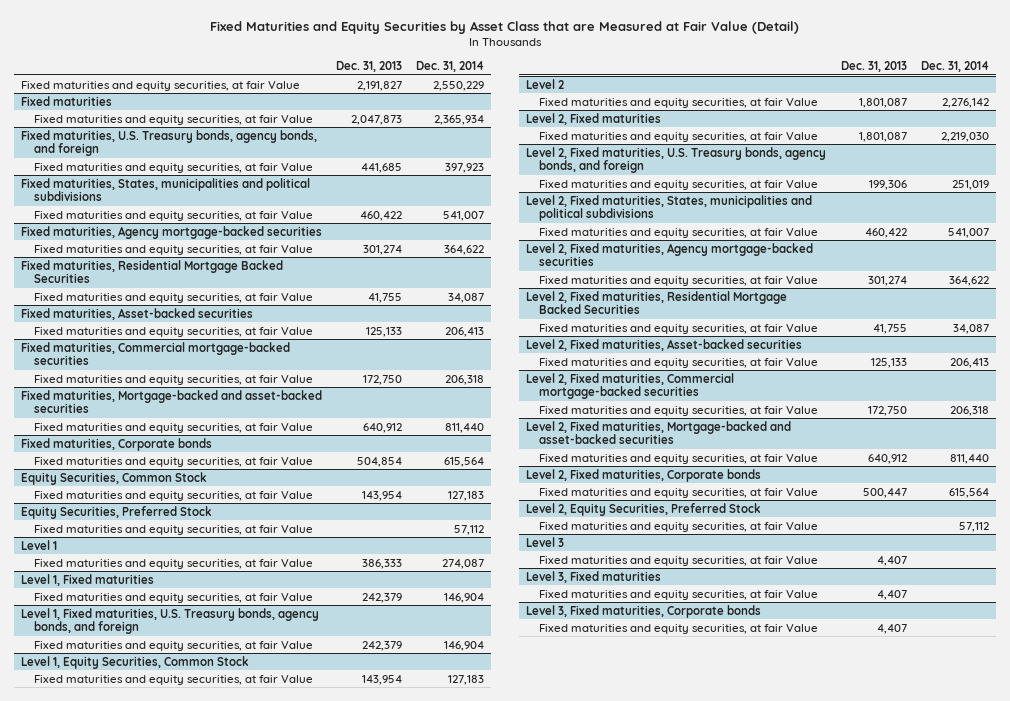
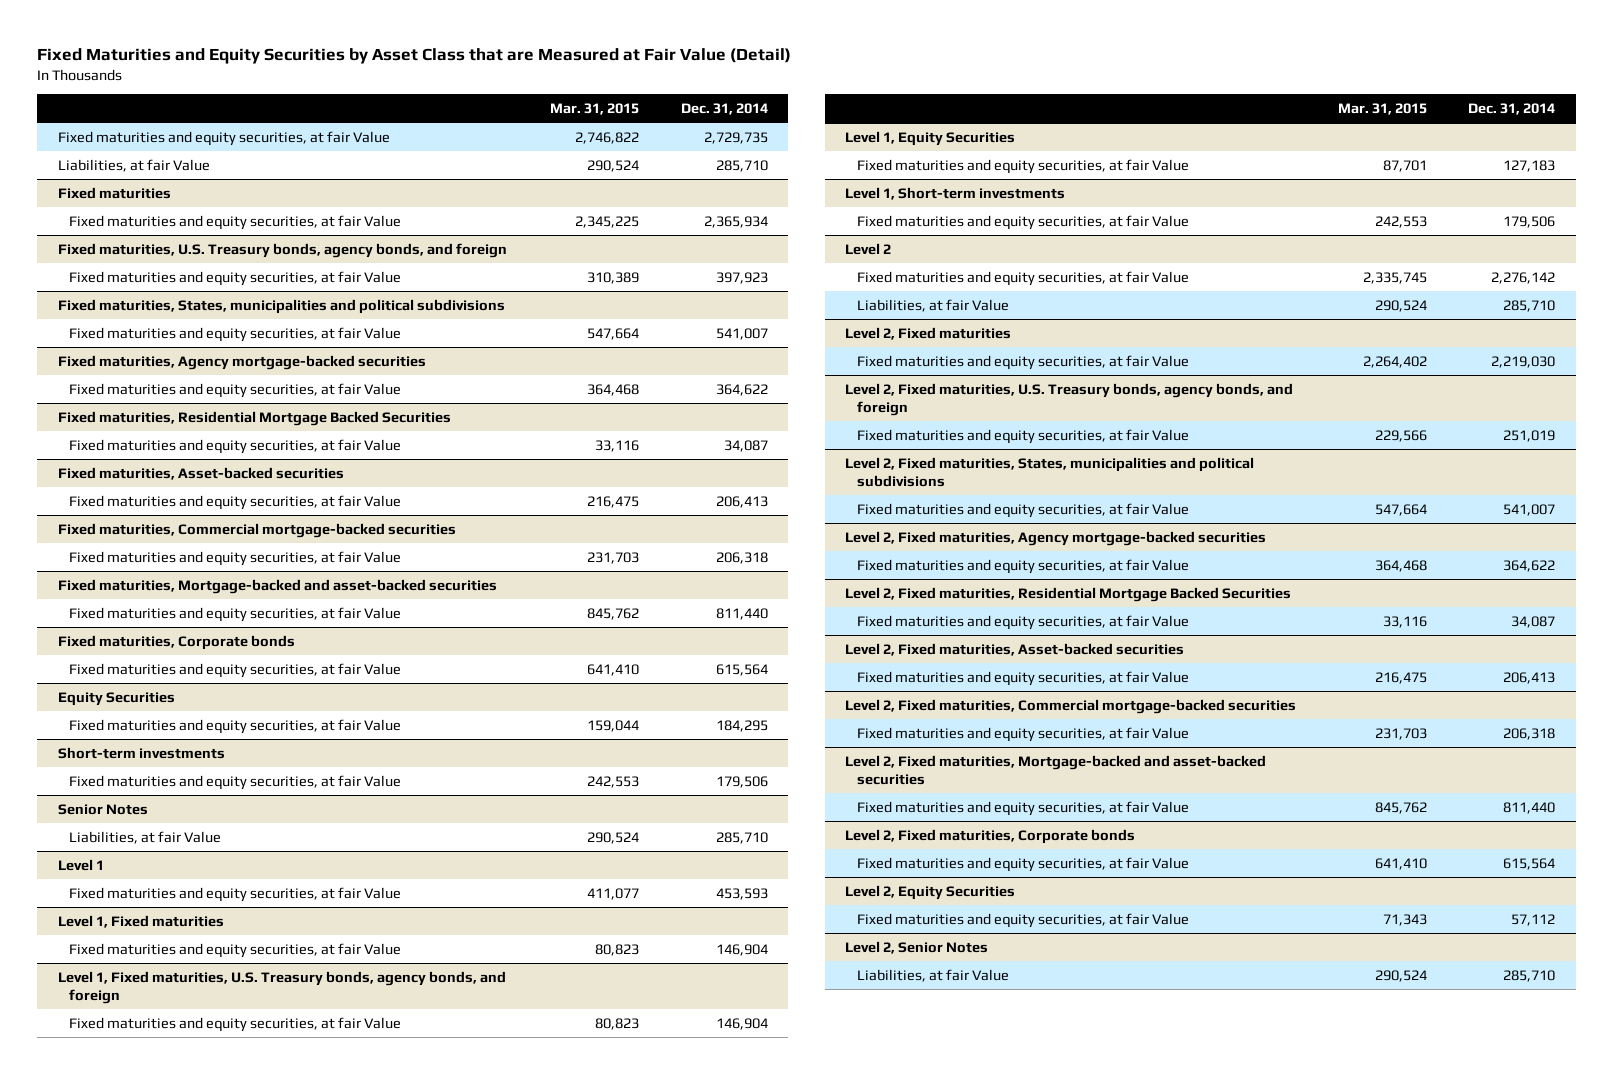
- | Dec. 31, 2013 | Dec. 31, 2014
+ | Mar. 31, 2015 | Dec. 31, 2014
- Fixed maturities and equity securities, at fair Value | 2,191,827 | 2,550,229
+ Fixed maturities and equity securities, at fair Value | 2,746,822 | 2,729,735
+ Liabilities, at fair Value | 290,524 | 285,710
- Equity Securities, Common Stock
- Fixed maturities and equity securities, at fair Value | 143,954 | 127,183
- Equity Securities, Preferred Stock
- Fixed maturities and equity securities, at fair Value | | 57,112
+ Equity Securities
+ Fixed maturities and equity securities, at fair Value | 159,044 | 184,295
+ Short-term investments
+ Fixed maturities and equity securities, at fair Value | 242,553 | 179,506
+ Senior Notes
+ Liabilities, at fair Value | 290,524 | 285,710
@ Level 1
- Fixed maturities and equity securities, at fair Value | 386,333 | 274,087
+ Fixed maturities and equity securities, at fair Value | 411,077 | 453,593
- Level 1, Equity Securities, Common Stock
+ Level 1, Equity Securities
+ Level 1, Short-term investments
+ Fixed maturities and equity securities, at fair Value | 242,553 | 179,506
@ Level 2
+ Liabilities, at fair Value | 290,524 | 285,710
- Level 2, Equity Securities, Preferred Stock
+ Level 2, Equity Securities
- Level 3
- Fixed maturities and equity securities, at fair Value | 4,407 |
- Level 3, Fixed maturities
- Fixed maturities and equity securities, at fair Value | 4,407 |
- Level 3, Fixed maturities, Corporate bonds
- Fixed maturities and equity securities, at fair Value | 4,407 |
+ Level 2, Senior Notes
+ Liabilities, at fair Value | 290,524 | 285,710

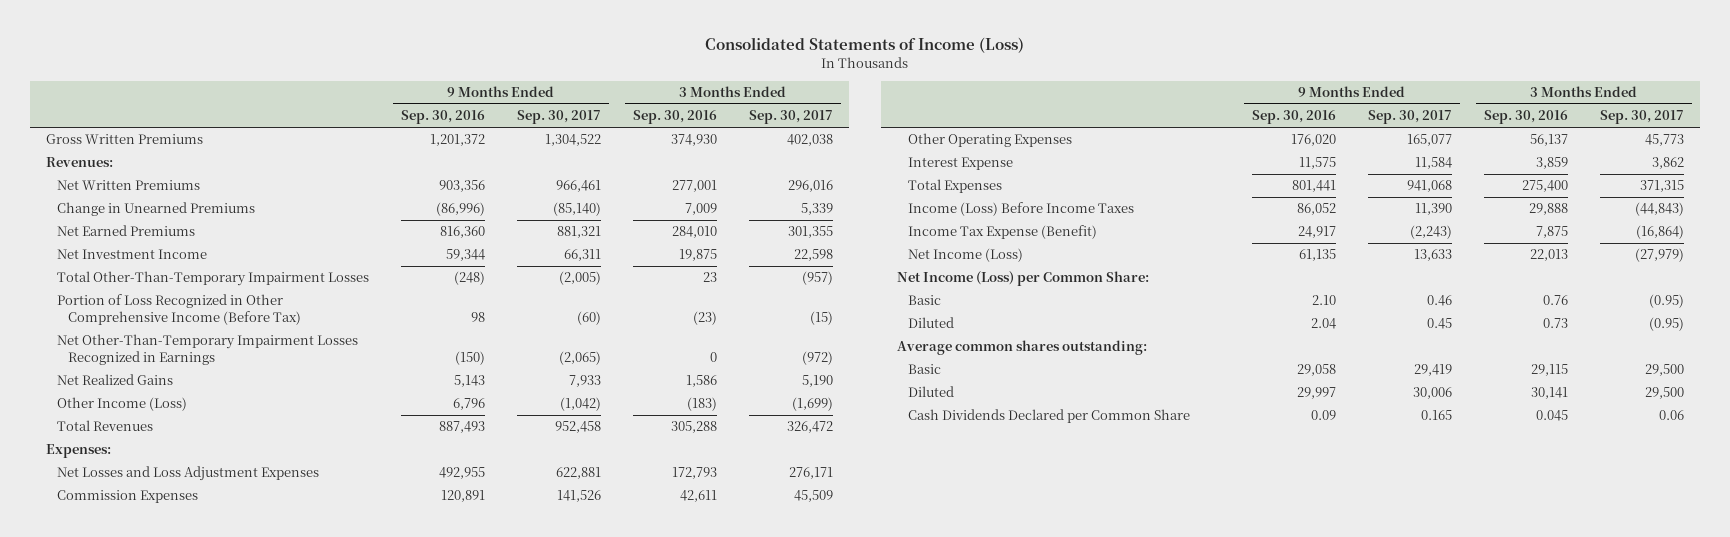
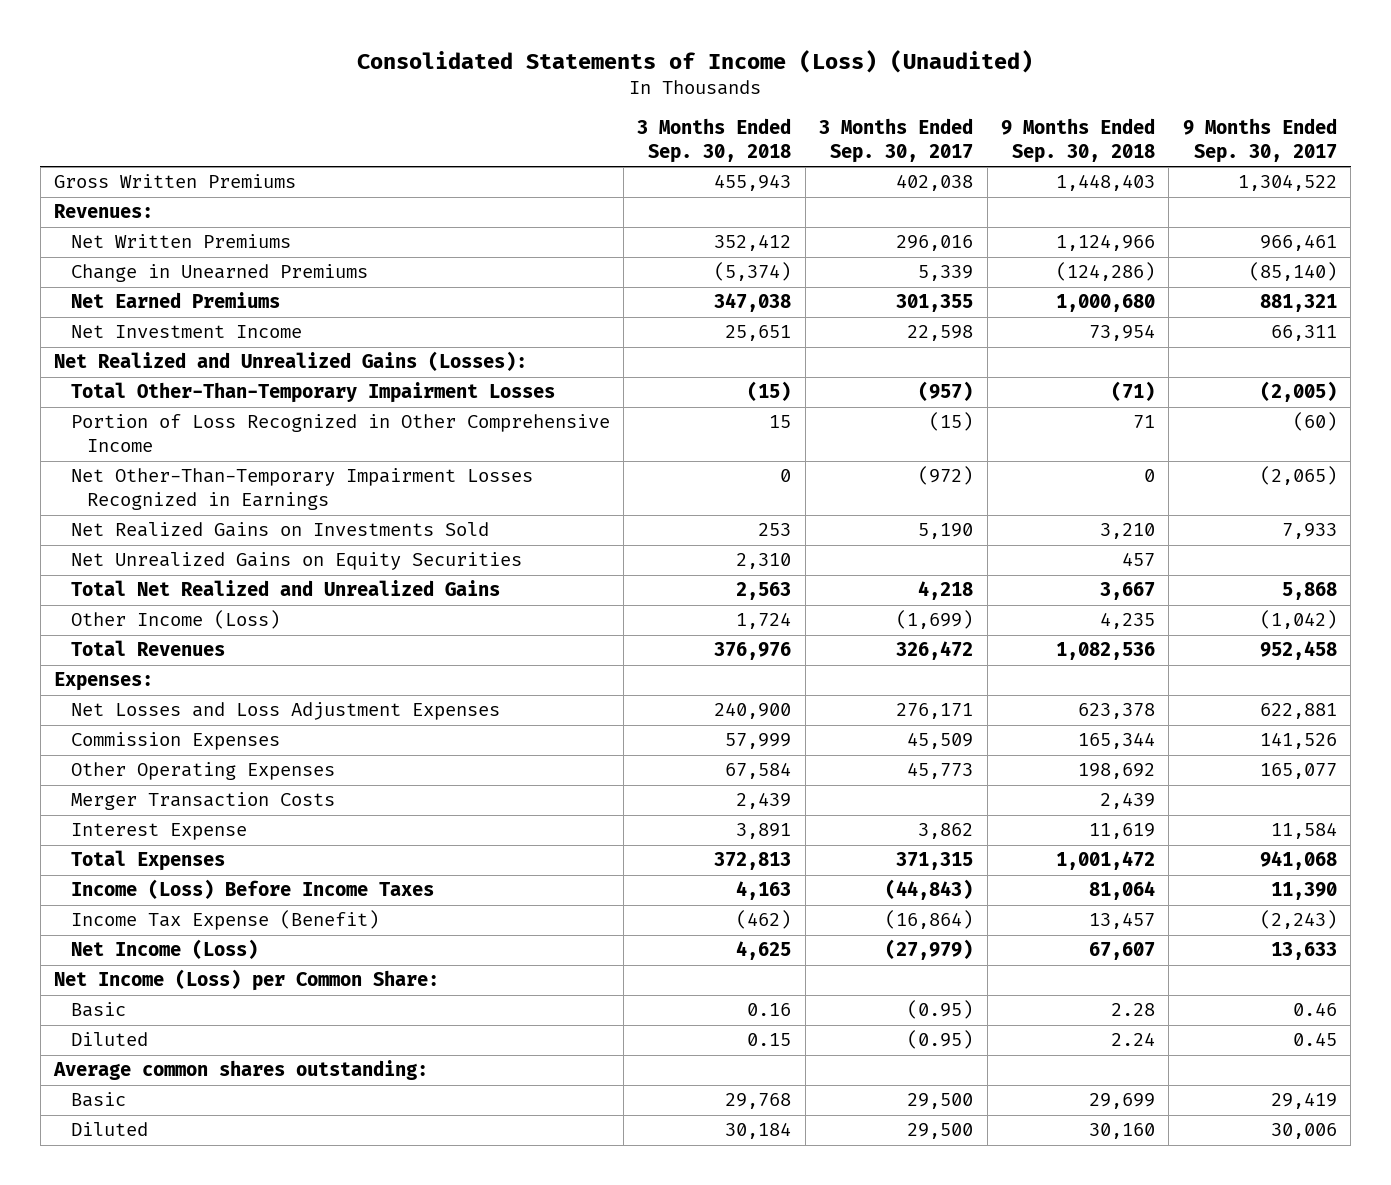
- Consolidated Statements of Income (Loss)
+ Consolidated Statements of Income (Loss) (Unaudited)
- | 9 Months Ended Sep. 30, 2016 | 9 Months Ended Sep. 30, 2017 | 3 Months Ended Sep. 30, 2016 | 3 Months Ended Sep. 30, 2017
+ | 3 Months Ended Sep. 30, 2018 | 3 Months Ended Sep. 30, 2017 | 9 Months Ended Sep. 30, 2018 | 9 Months Ended Sep. 30, 2017
+ Net Realized and Unrealized Gains (Losses):
- Portion of Loss Recognized in Other Comprehensive Income (Before Tax) | 98 | (60) | (23) | (15)
+ Portion of Loss Recognized in Other Comprehensive Income | 15 | (15) | 71 | (60)
- Net Realized Gains | 5,143 | 7,933 | 1,586 | 5,190
+ Net Realized Gains on Investments Sold | 253 | 5,190 | 3,210 | 7,933
+ Net Unrealized Gains on Equity Securities | 2,310 | | 457 |
+ Total Net Realized and Unrealized Gains | 2,563 | 4,218 | 3,667 | 5,868
+ Merger Transaction Costs | 2,439 | | 2,439 |
- Cash Dividends Declared per Common Share | 0.09 | 0.165 | 0.045 | 0.06

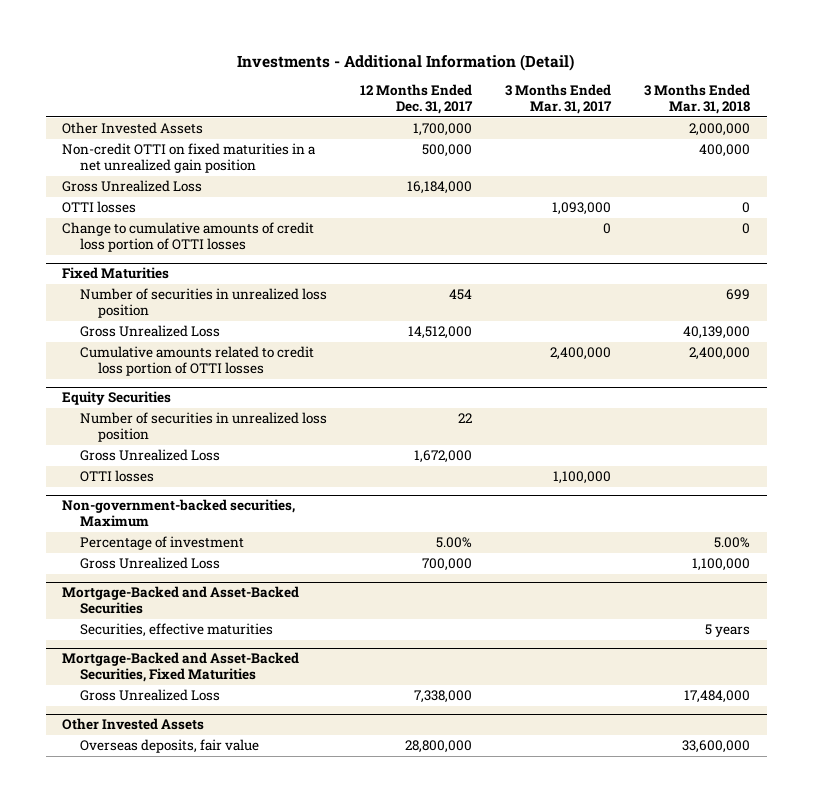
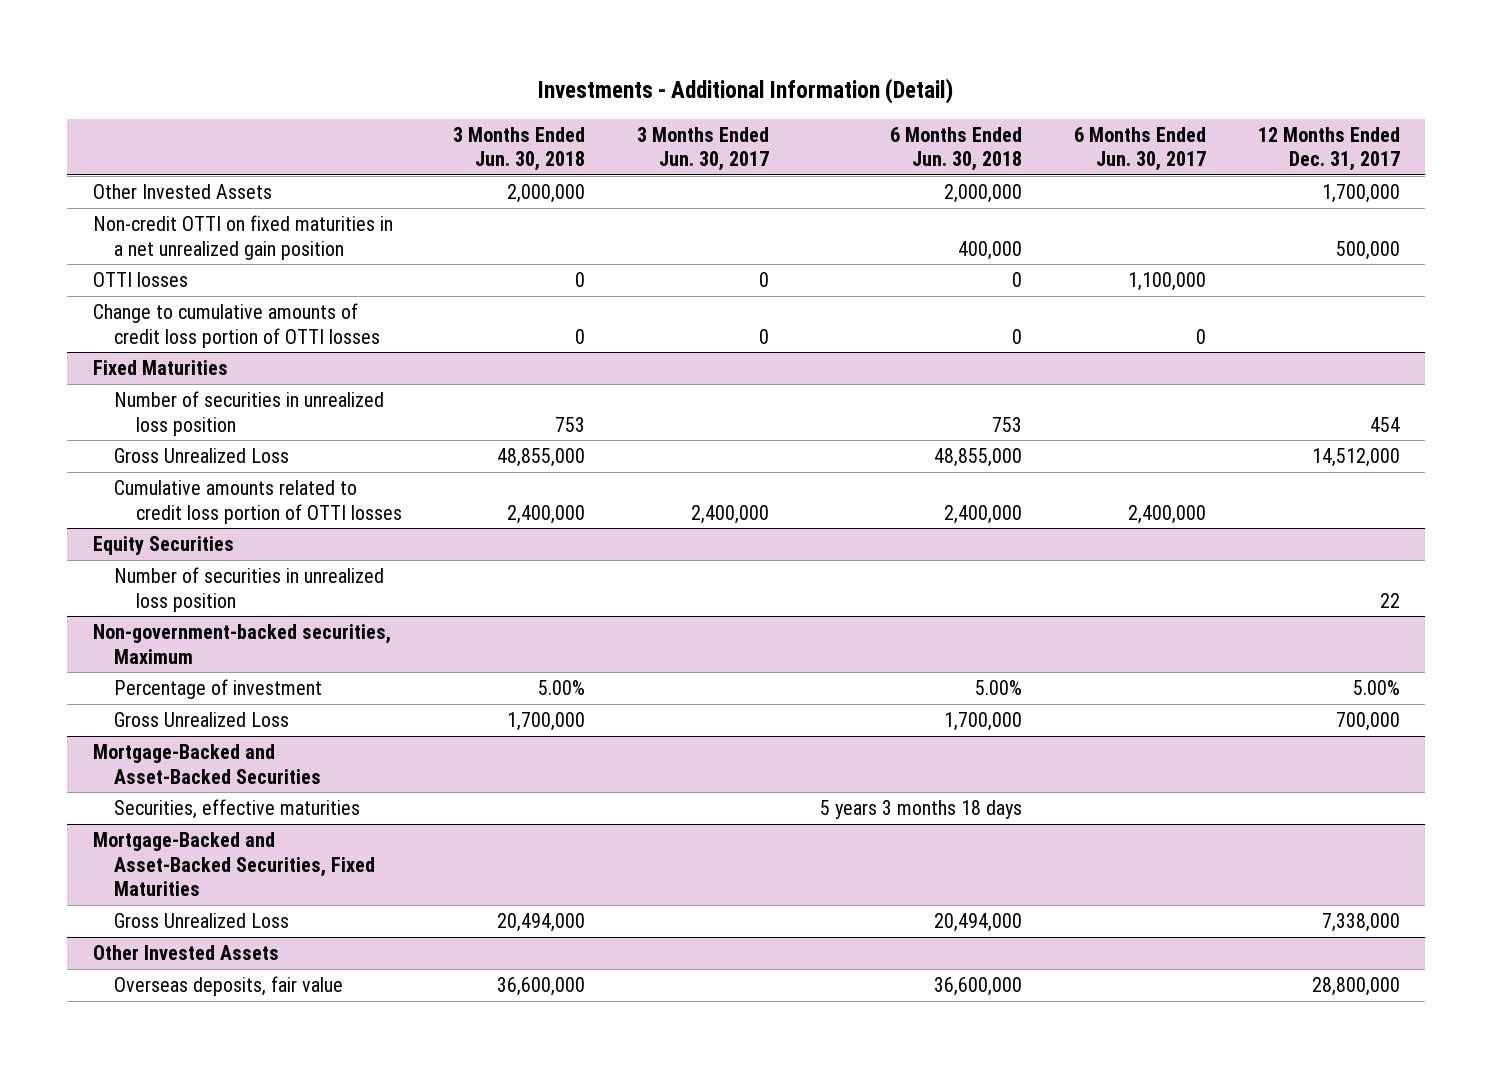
- | 12 Months Ended Dec. 31, 2017 | 3 Months Ended Mar. 31, 2017 | 3 Months Ended Mar. 31, 2018
+ | 3 Months Ended Jun. 30, 2018 | 3 Months Ended Jun. 30, 2017 | 6 Months Ended Jun. 30, 2018 | 6 Months Ended Jun. 30, 2017 | 12 Months Ended Dec. 31, 2017
- Gross Unrealized Loss | 16,184,000 | |
@ Equity Securities
- Gross Unrealized Loss | 1,672,000 | |
- OTTI losses | | 1,100,000 |

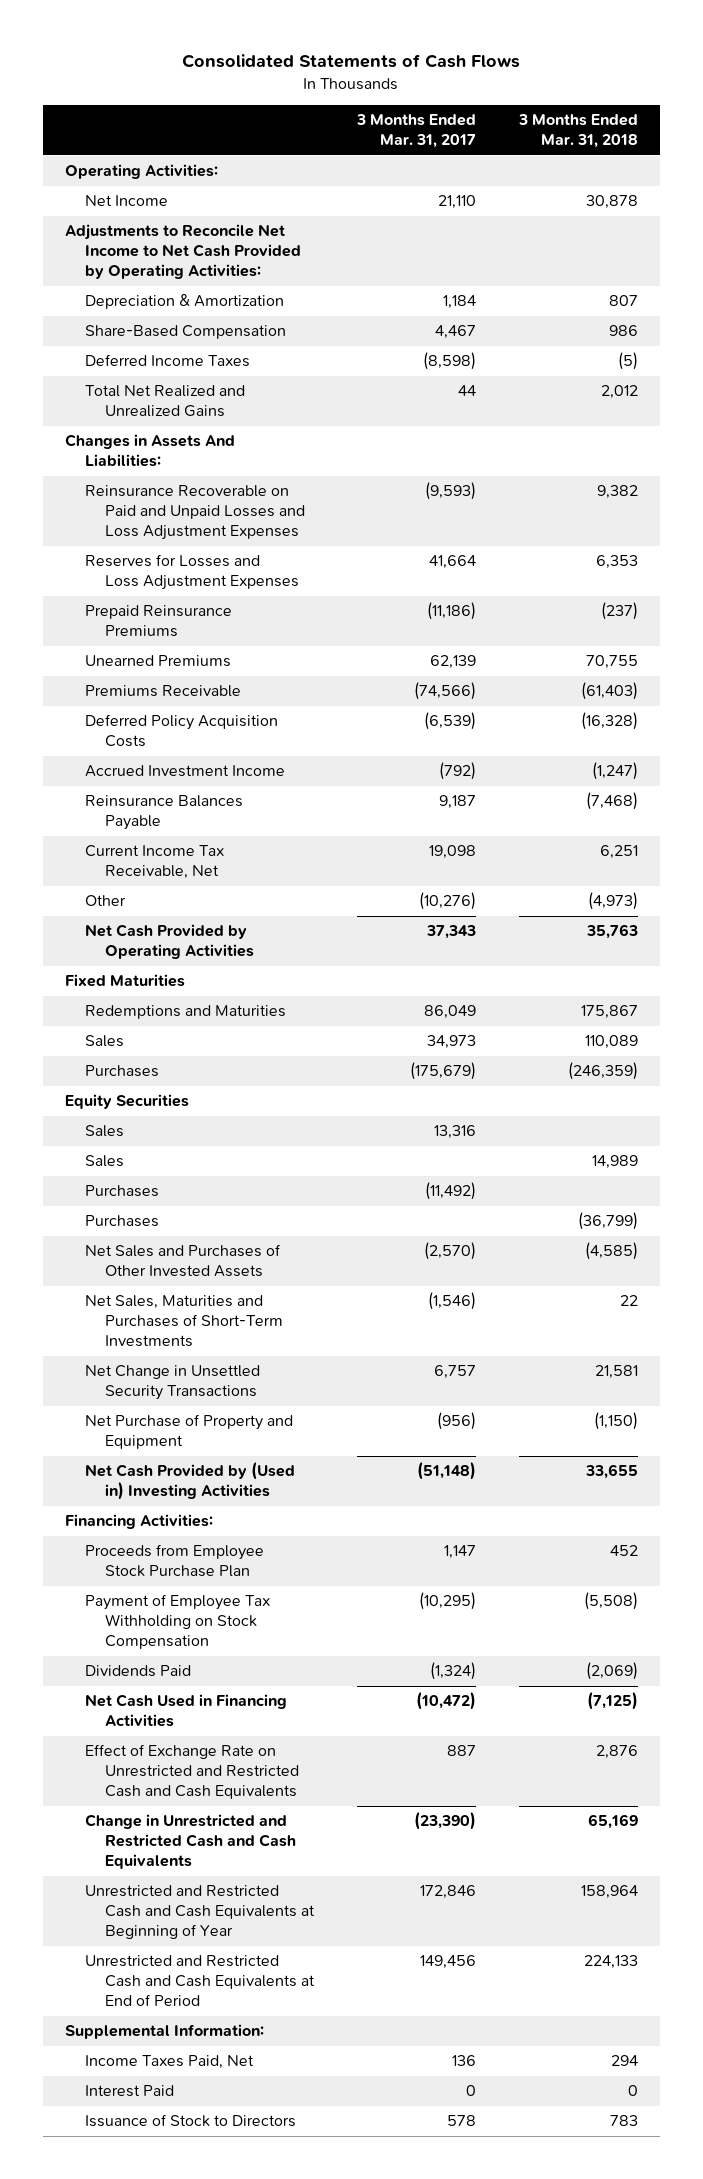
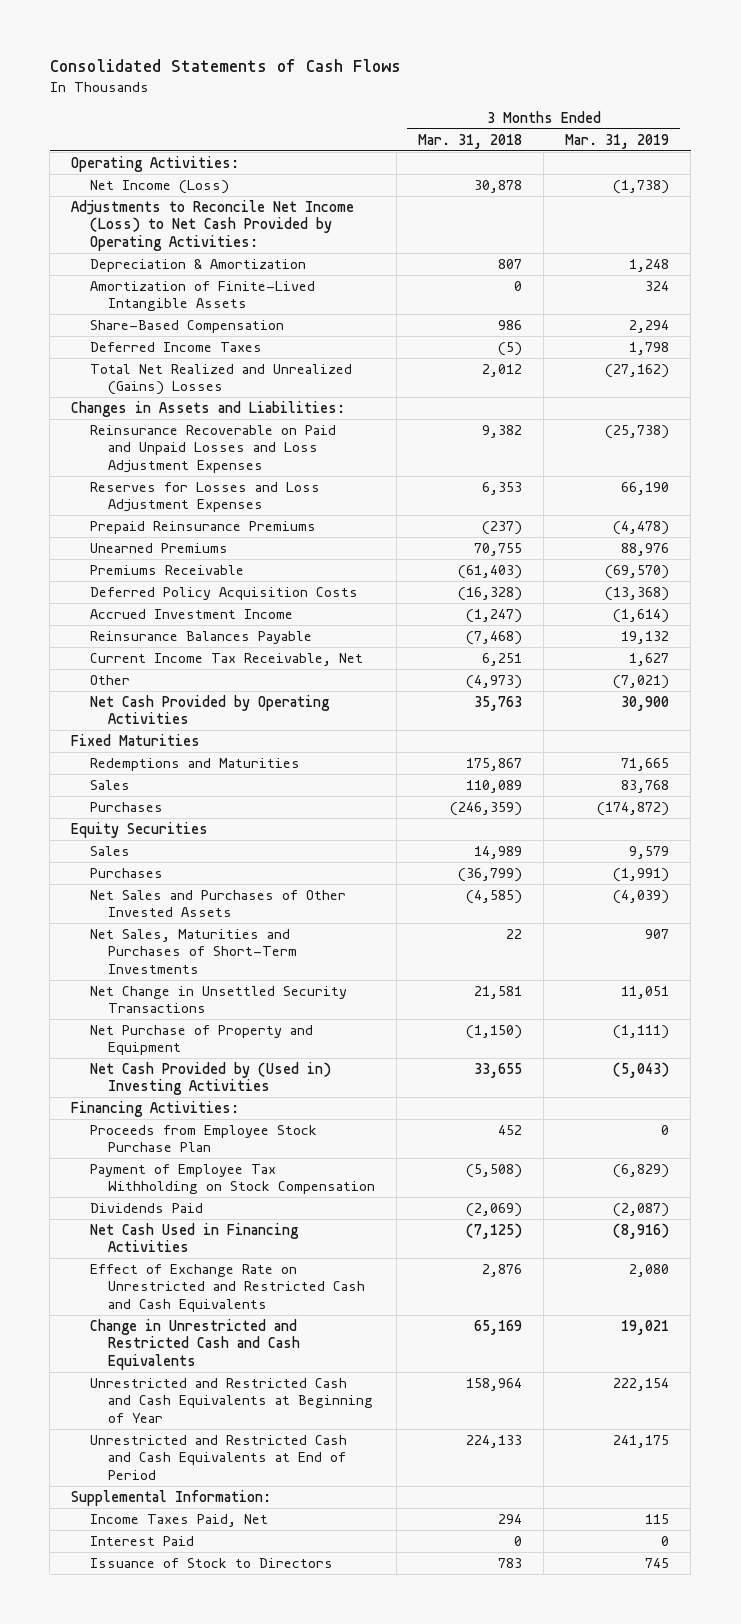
- | 3 Months Ended Mar. 31, 2017 | 3 Months Ended Mar. 31, 2018
+ | 3 Months Ended Mar. 31, 2018 | 3 Months Ended Mar. 31, 2019
- Net Income | 21,110 | 30,878
- Adjustments to Reconcile Net Income to Net Cash Provided by Operating Activities:
+ Net Income (Loss) | 30,878 | (1,738)
+ Adjustments to Reconcile Net Income (Loss) to Net Cash Provided by Operating Activities:
+ Amortization of Finite-Lived Intangible Assets | 0 | 324
- Total Net Realized and Unrealized Gains | 44 | 2,012
- Changes in Assets And Liabilities:
+ Total Net Realized and Unrealized (Gains) Losses | 2,012 | (27,162)
+ Changes in Assets and Liabilities:
- Sales | 13,316 |
- Purchases | (11,492) |

